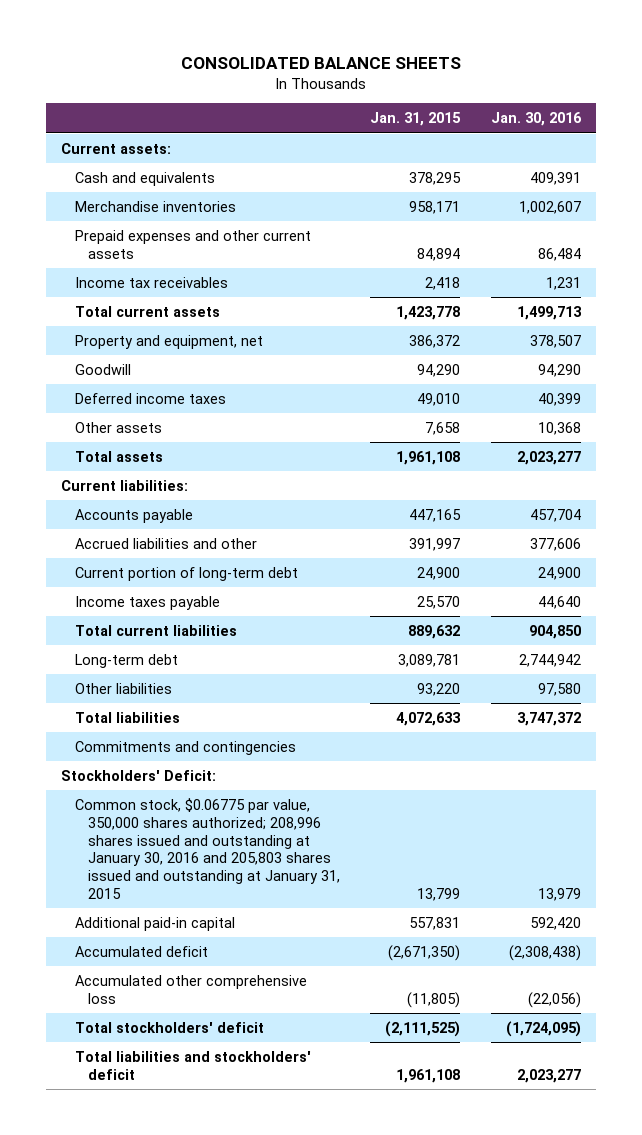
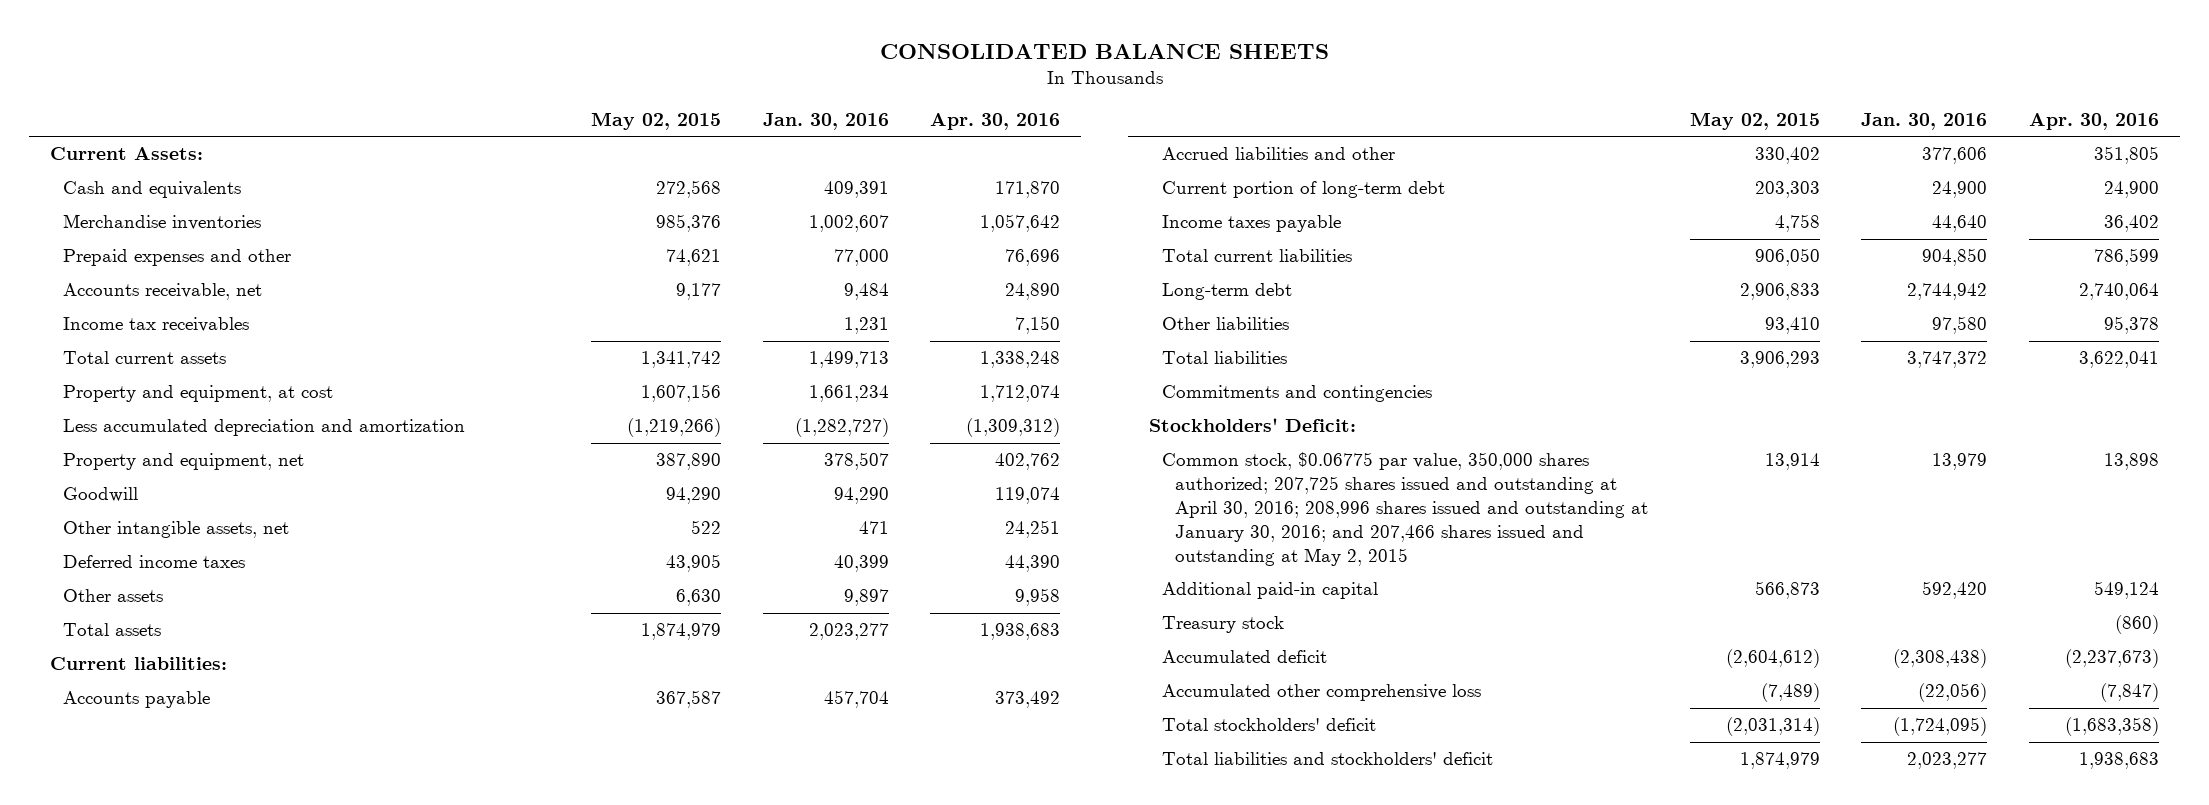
- | Jan. 31, 2015 | Jan. 30, 2016
+ | May 02, 2015 | Jan. 30, 2016 | Apr. 30, 2016
- Current assets:
+ Current Assets:
- Prepaid expenses and other current assets | 84,894 | 86,484
+ Prepaid expenses and other | 74,621 | 77,000 | 76,696
+ Accounts receivable, net | 9,177 | 9,484 | 24,890
+ Property and equipment, at cost | 1,607,156 | 1,661,234 | 1,712,074
+ Less accumulated depreciation and amortization | (1,219,266) | (1,282,727) | (1,309,312)
+ Other intangible assets, net | 522 | 471 | 24,251
- Other assets | 7,658 | 10,368
+ Other assets | 6,630 | 9,897 | 9,958
- Common stock, $0.06775 par value, 350,000 shares authorized; 208,996 shares issued and outstanding at January 30, 2016 and 205,803 shares issued and outstanding at January 31, 2015 | 13,799 | 13,979
+ Common stock, $0.06775 par value, 350,000 shares authorized; 207,725 shares issued and outstanding at April 30, 2016; 208,996 shares issued and outstanding at January 30, 2016; and 207,466 shares issued and outstanding at May 2, 2015 | 13,914 | 13,979 | 13,898
+ Treasury stock | | | (860)

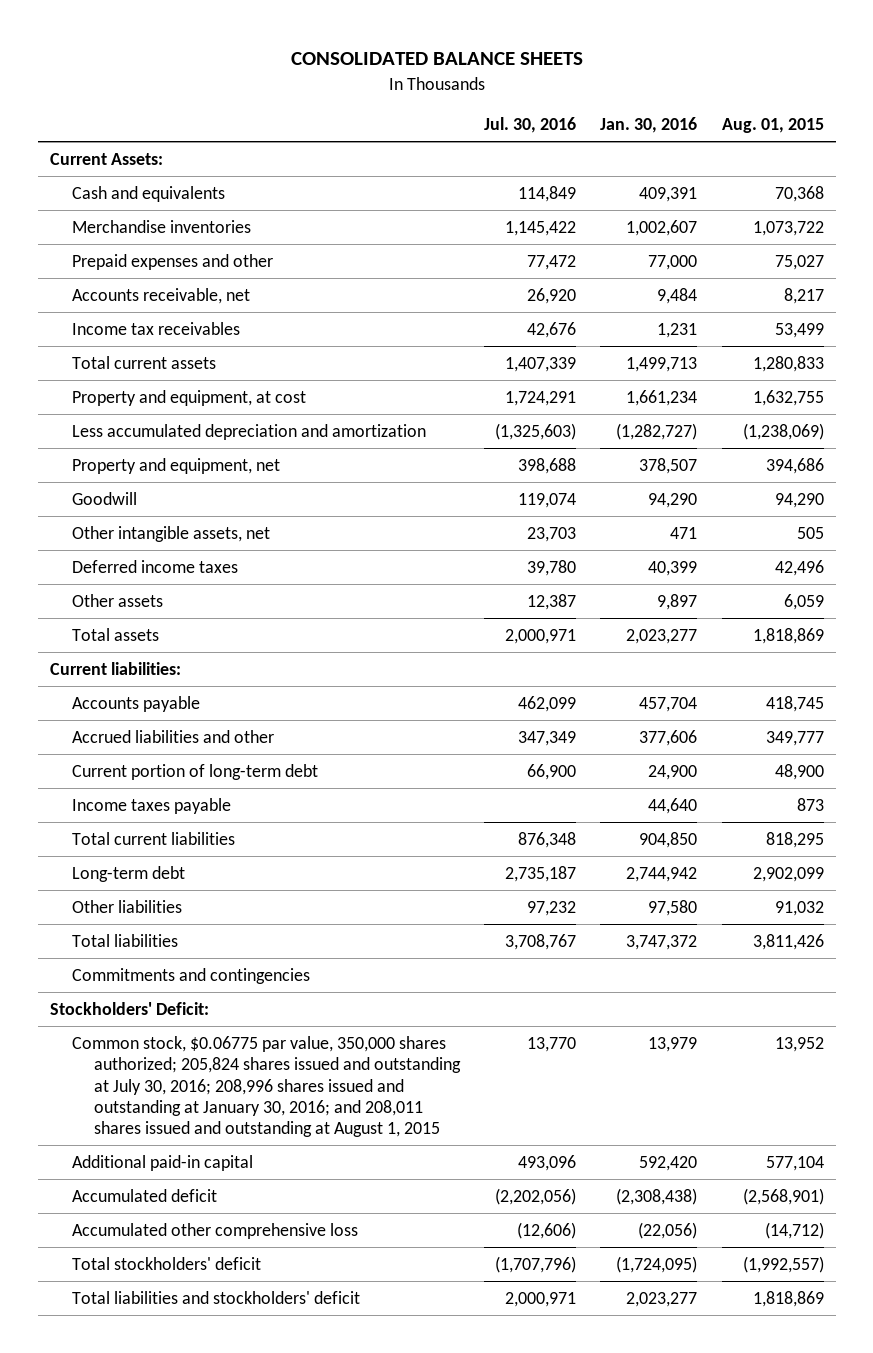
- | May 02, 2015 | Jan. 30, 2016 | Apr. 30, 2016
+ | Jul. 30, 2016 | Jan. 30, 2016 | Aug. 01, 2015
- Common stock, $0.06775 par value, 350,000 shares authorized; 207,725 shares issued and outstanding at April 30, 2016; 208,996 shares issued and outstanding at January 30, 2016; and 207,466 shares issued and outstanding at May 2, 2015 | 13,914 | 13,979 | 13,898
+ Common stock, $0.06775 par value, 350,000 shares authorized; 205,824 shares issued and outstanding at July 30, 2016; 208,996 shares issued and outstanding at January 30, 2016; and 208,011 shares issued and outstanding at August 1, 2015 | 13,770 | 13,979 | 13,952
- Treasury stock | | | (860)

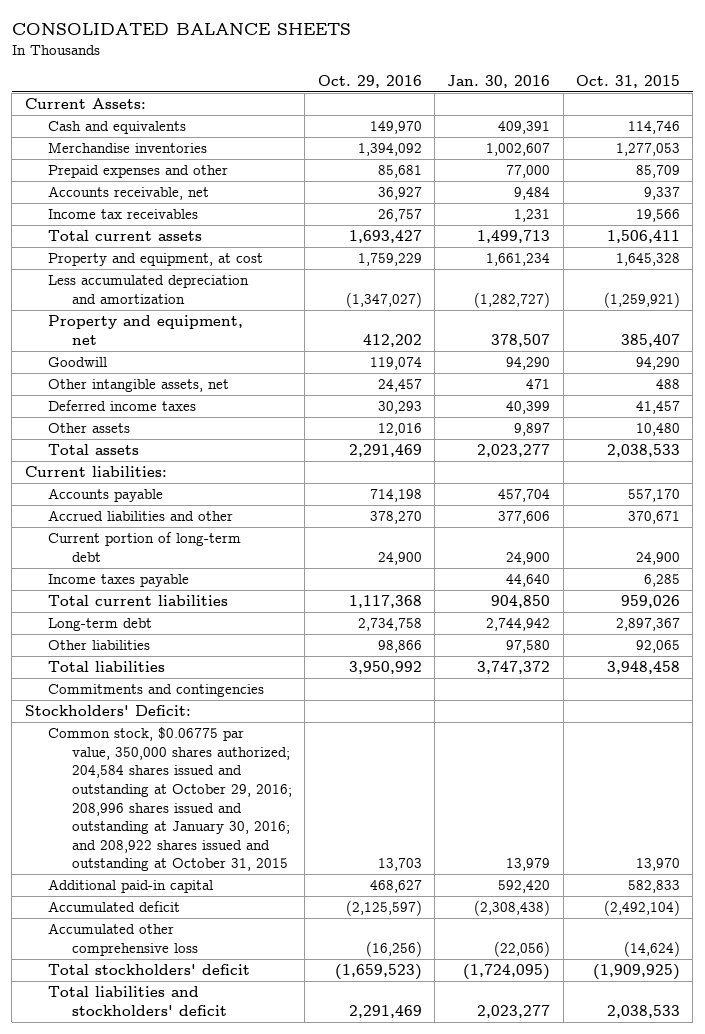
- | Jul. 30, 2016 | Jan. 30, 2016 | Aug. 01, 2015
+ | Oct. 29, 2016 | Jan. 30, 2016 | Oct. 31, 2015
- Common stock, $0.06775 par value, 350,000 shares authorized; 205,824 shares issued and outstanding at July 30, 2016; 208,996 shares issued and outstanding at January 30, 2016; and 208,011 shares issued and outstanding at August 1, 2015 | 13,770 | 13,979 | 13,952
+ Common stock, $0.06775 par value, 350,000 shares authorized; 204,584 shares issued and outstanding at October 29, 2016; 208,996 shares issued and outstanding at January 30, 2016; and 208,922 shares issued and outstanding at October 31, 2015 | 13,703 | 13,979 | 13,970

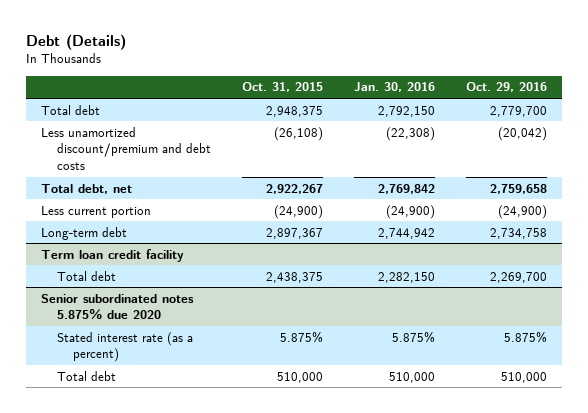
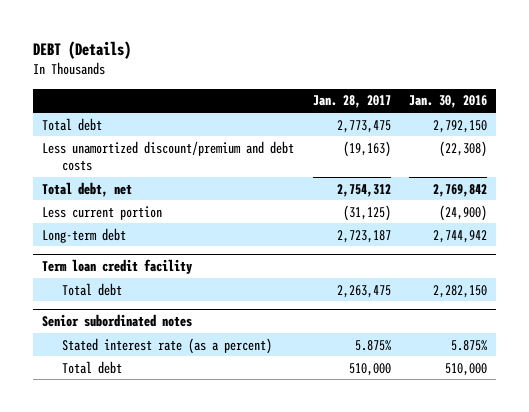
- Debt (Details)
+ DEBT (Details)
- | Oct. 31, 2015 | Jan. 30, 2016 | Oct. 29, 2016
+ | Jan. 28, 2017 | Jan. 30, 2016
- Senior subordinated notes 5.875% due 2020
+ Senior subordinated notes

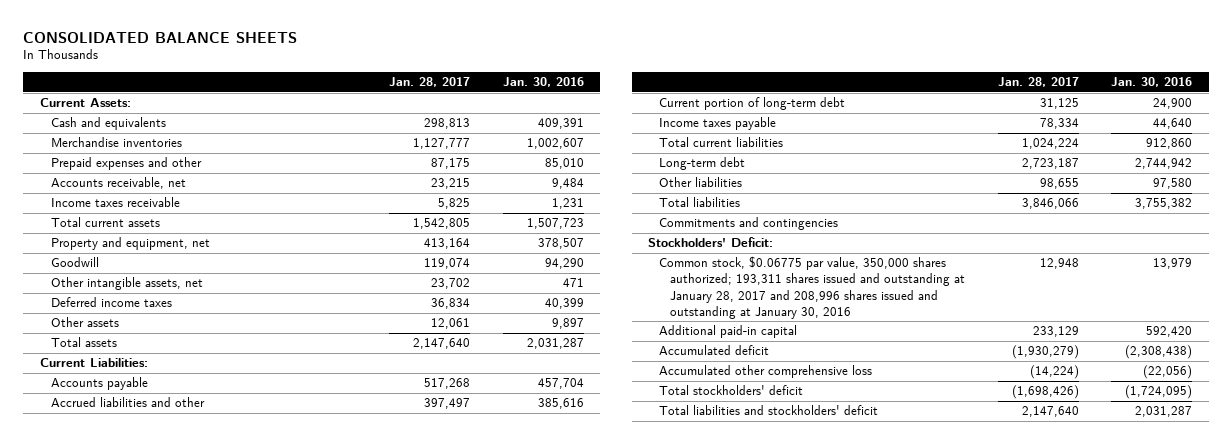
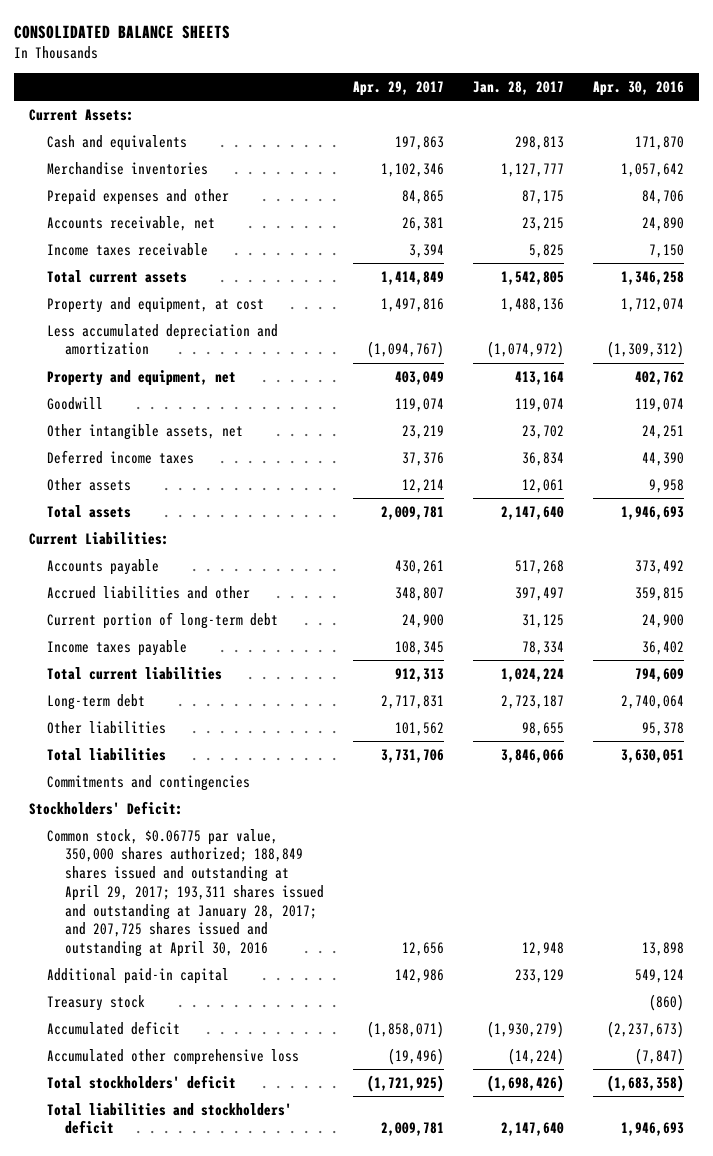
- | Jan. 28, 2017 | Jan. 30, 2016
+ | Apr. 29, 2017 | Jan. 28, 2017 | Apr. 30, 2016
+ Property and equipment, at cost | 1,497,816 | 1,488,136 | 1,712,074
+ Less accumulated depreciation and amortization | (1,094,767) | (1,074,972) | (1,309,312)
- Common stock, $0.06775 par value, 350,000 shares authorized; 193,311 shares issued and outstanding at January 28, 2017 and 208,996 shares issued and outstanding at January 30, 2016 | 12,948 | 13,979
+ Common stock, $0.06775 par value, 350,000 shares authorized; 188,849 shares issued and outstanding at April 29, 2017; 193,311 shares issued and outstanding at January 28, 2017; and 207,725 shares issued and outstanding at April 30, 2016 | 12,656 | 12,948 | 13,898
+ Treasury stock | | | (860)

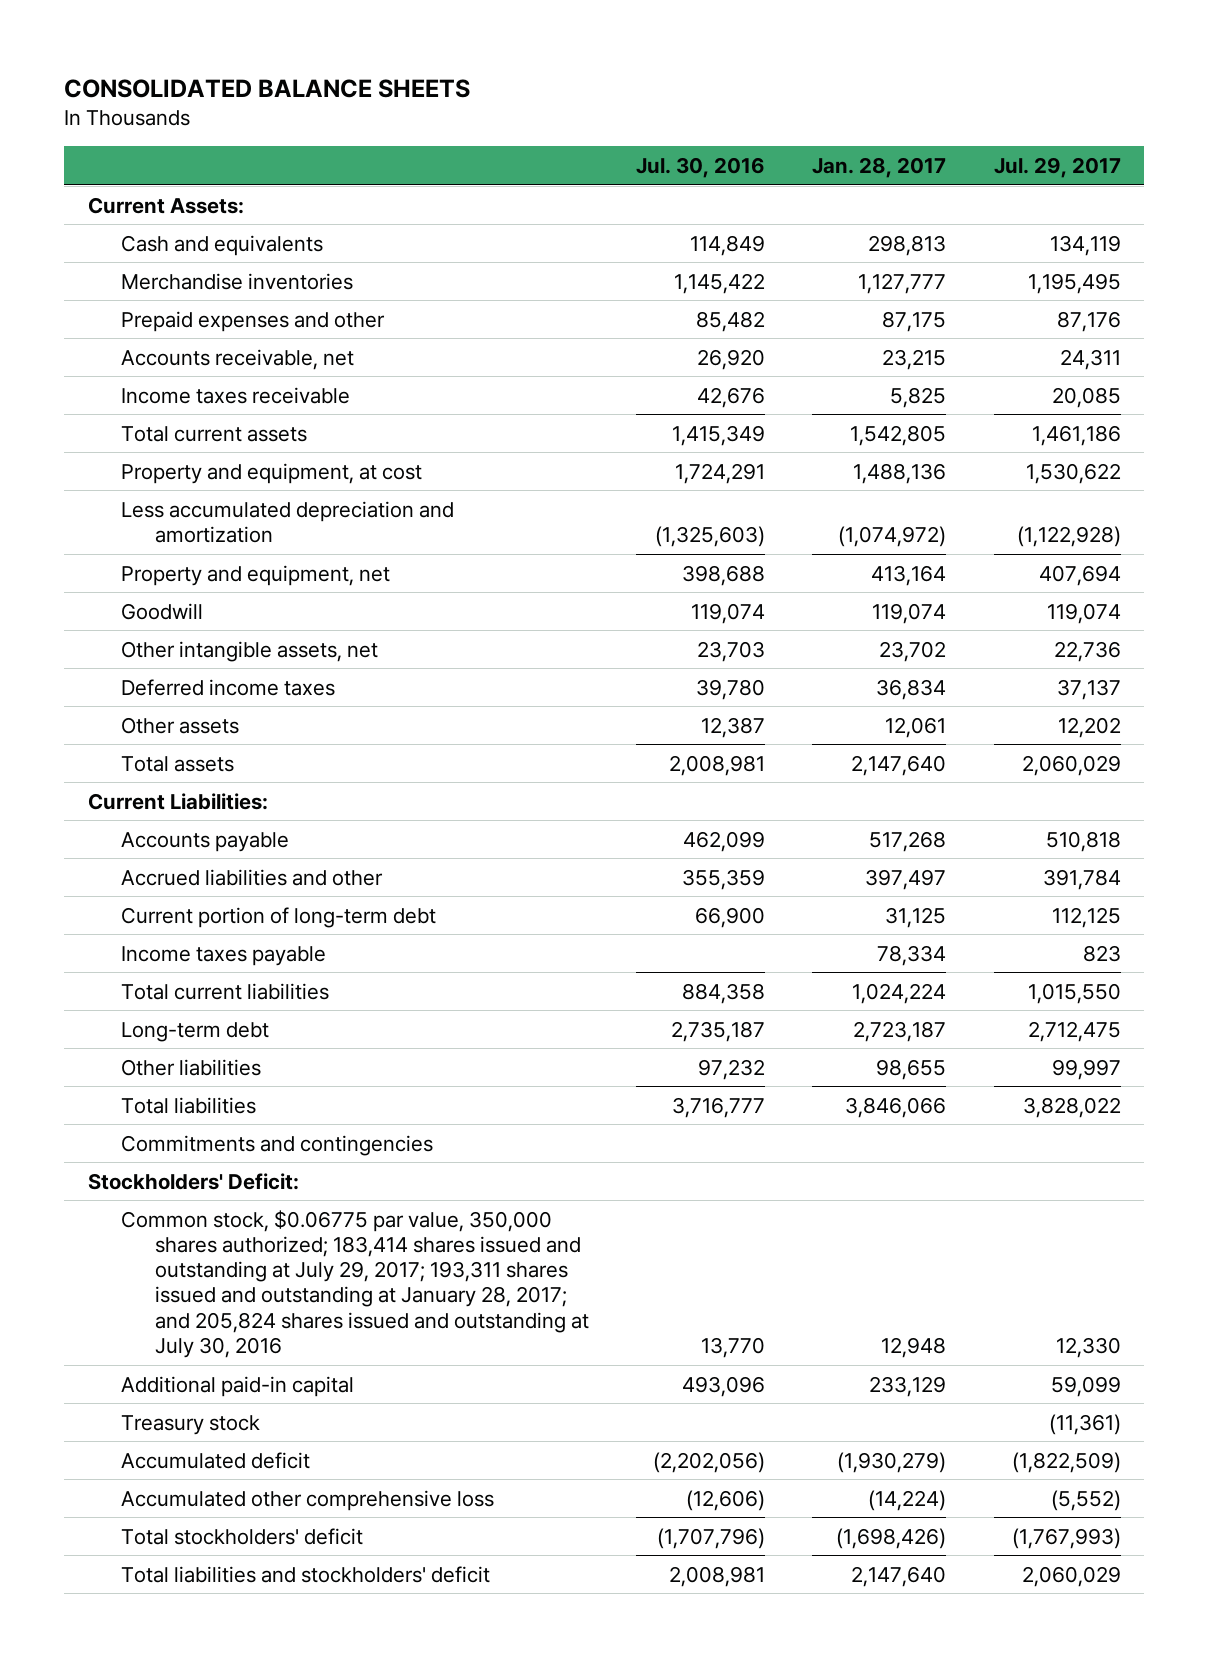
- | Apr. 29, 2017 | Jan. 28, 2017 | Apr. 30, 2016
+ | Jul. 30, 2016 | Jan. 28, 2017 | Jul. 29, 2017
- Common stock, $0.06775 par value, 350,000 shares authorized; 188,849 shares issued and outstanding at April 29, 2017; 193,311 shares issued and outstanding at January 28, 2017; and 207,725 shares issued and outstanding at April 30, 2016 | 12,656 | 12,948 | 13,898
+ Common stock, $0.06775 par value, 350,000 shares authorized; 183,414 shares issued and outstanding at July 29, 2017; 193,311 shares issued and outstanding at January 28, 2017; and 205,824 shares issued and outstanding at July 30, 2016 | 13,770 | 12,948 | 12,330

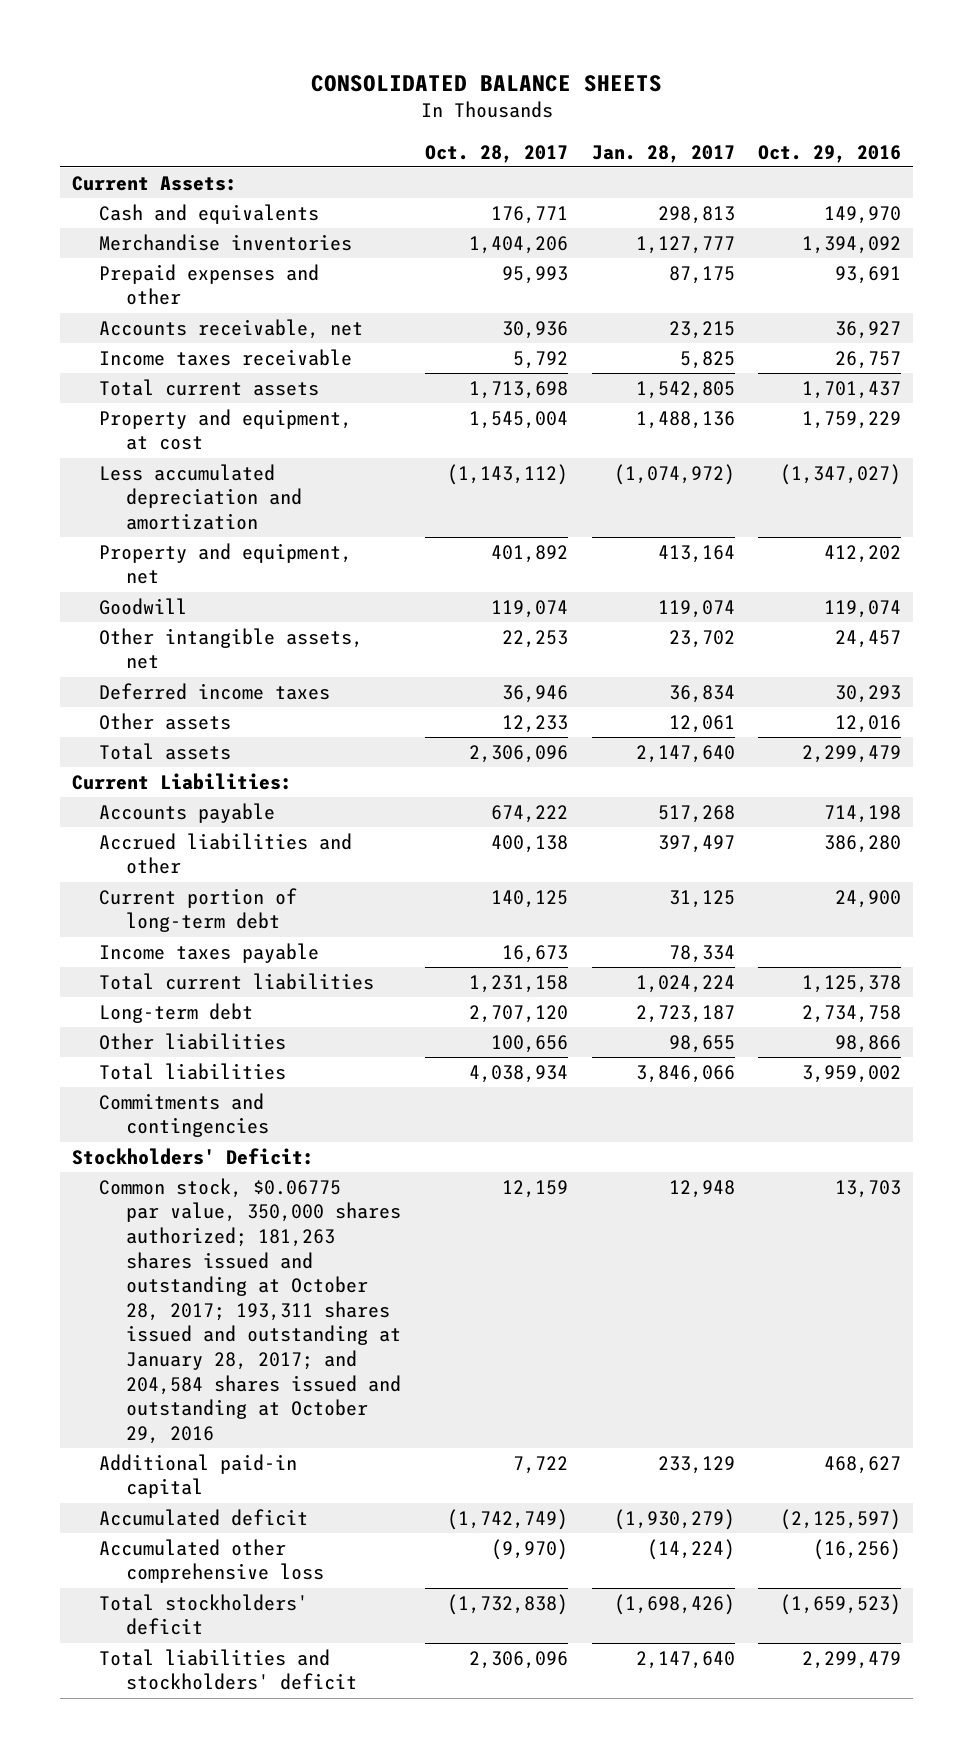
- | Jul. 30, 2016 | Jan. 28, 2017 | Jul. 29, 2017
+ | Oct. 28, 2017 | Jan. 28, 2017 | Oct. 29, 2016
- Common stock, $0.06775 par value, 350,000 shares authorized; 183,414 shares issued and outstanding at July 29, 2017; 193,311 shares issued and outstanding at January 28, 2017; and 205,824 shares issued and outstanding at July 30, 2016 | 13,770 | 12,948 | 12,330
+ Common stock, $0.06775 par value, 350,000 shares authorized; 181,263 shares issued and outstanding at October 28, 2017; 193,311 shares issued and outstanding at January 28, 2017; and 204,584 shares issued and outstanding at October 29, 2016 | 12,159 | 12,948 | 13,703
- Treasury stock | | | (11,361)

